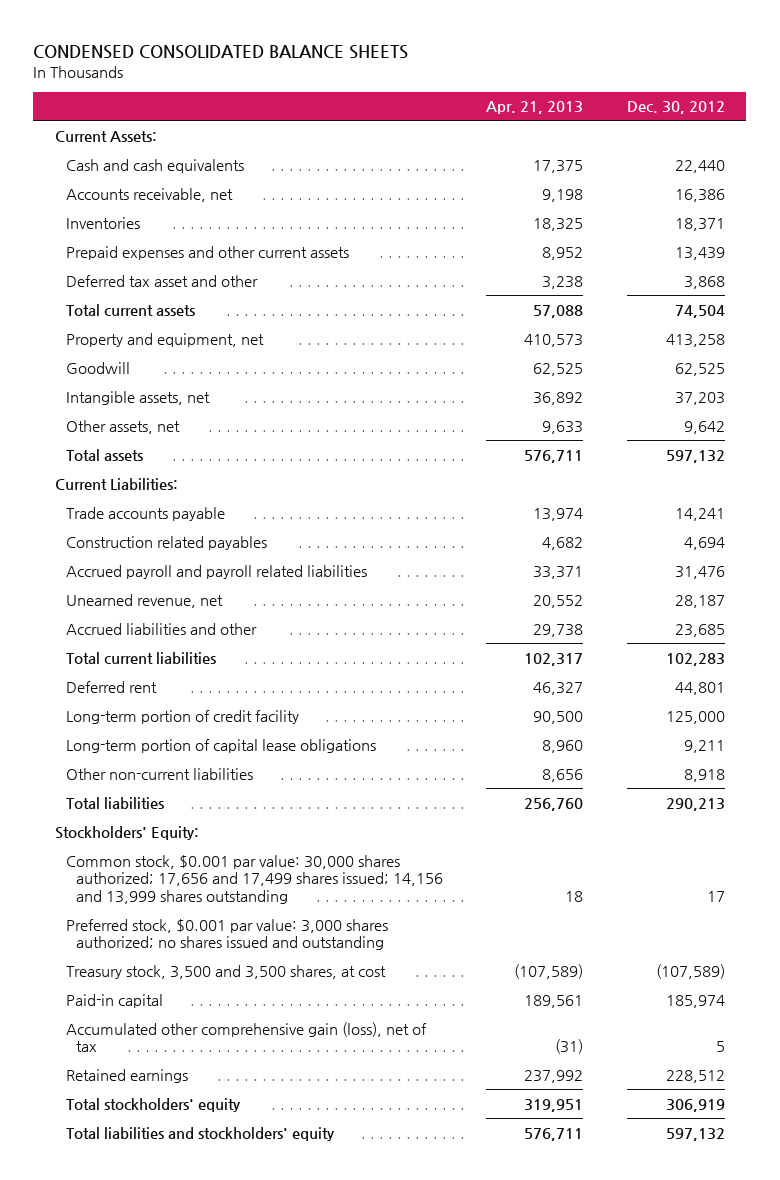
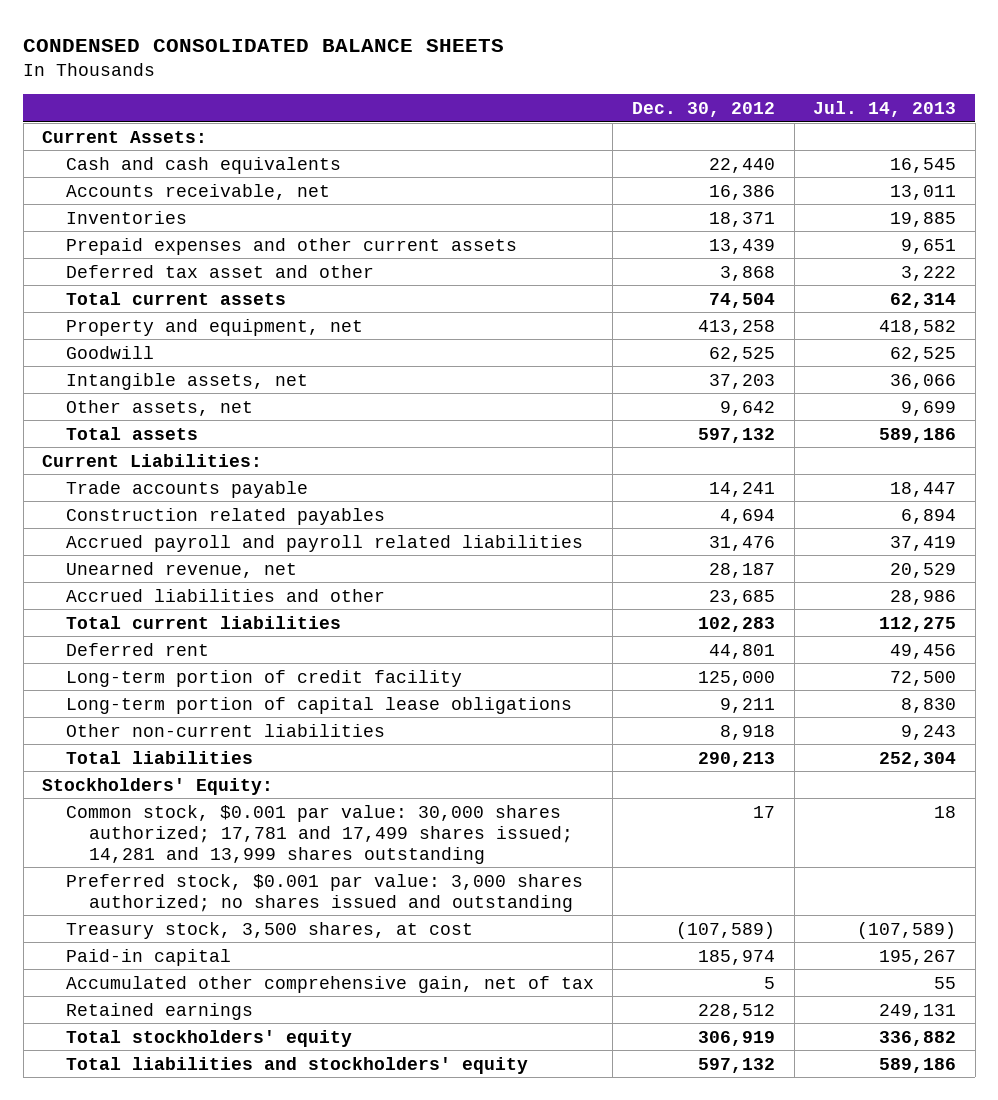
- | Apr. 21, 2013 | Dec. 30, 2012
+ | Dec. 30, 2012 | Jul. 14, 2013
- Common stock, $0.001 par value: 30,000 shares authorized; 17,656 and 17,499 shares issued; 14,156 and 13,999 shares outstanding | 18 | 17
+ Common stock, $0.001 par value: 30,000 shares authorized; 17,781 and 17,499 shares issued; 14,281 and 13,999 shares outstanding | 17 | 18
- Treasury stock, 3,500 and 3,500 shares, at cost | (107,589) | (107,589)
+ Treasury stock, 3,500 shares, at cost | (107,589) | (107,589)
- Accumulated other comprehensive gain (loss), net of tax | (31) | 5
+ Accumulated other comprehensive gain, net of tax | 5 | 55

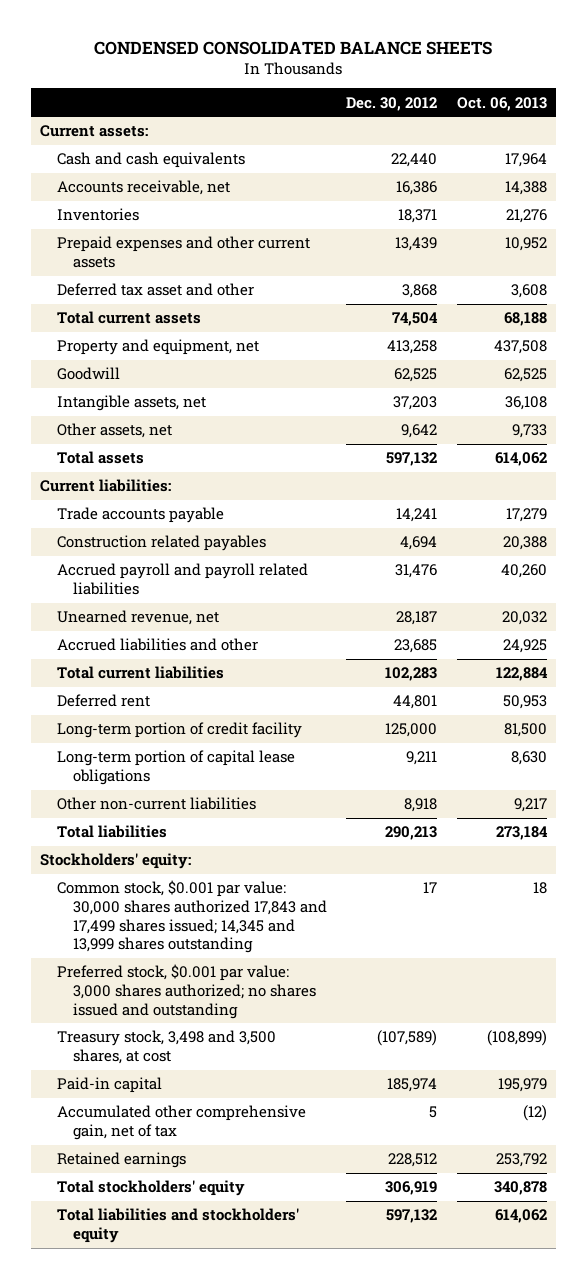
- | Dec. 30, 2012 | Jul. 14, 2013
+ | Dec. 30, 2012 | Oct. 06, 2013
- Current Assets:
+ Current assets:
- Current Liabilities:
+ Current liabilities:
- Stockholders' Equity:
- Common stock, $0.001 par value: 30,000 shares authorized; 17,781 and 17,499 shares issued; 14,281 and 13,999 shares outstanding | 17 | 18
+ Stockholders' equity:
+ Common stock, $0.001 par value: 30,000 shares authorized 17,843 and 17,499 shares issued; 14,345 and 13,999 shares outstanding | 17 | 18
- Treasury stock, 3,500 shares, at cost | (107,589) | (107,589)
+ Treasury stock, 3,498 and 3,500 shares, at cost | (107,589) | (108,899)

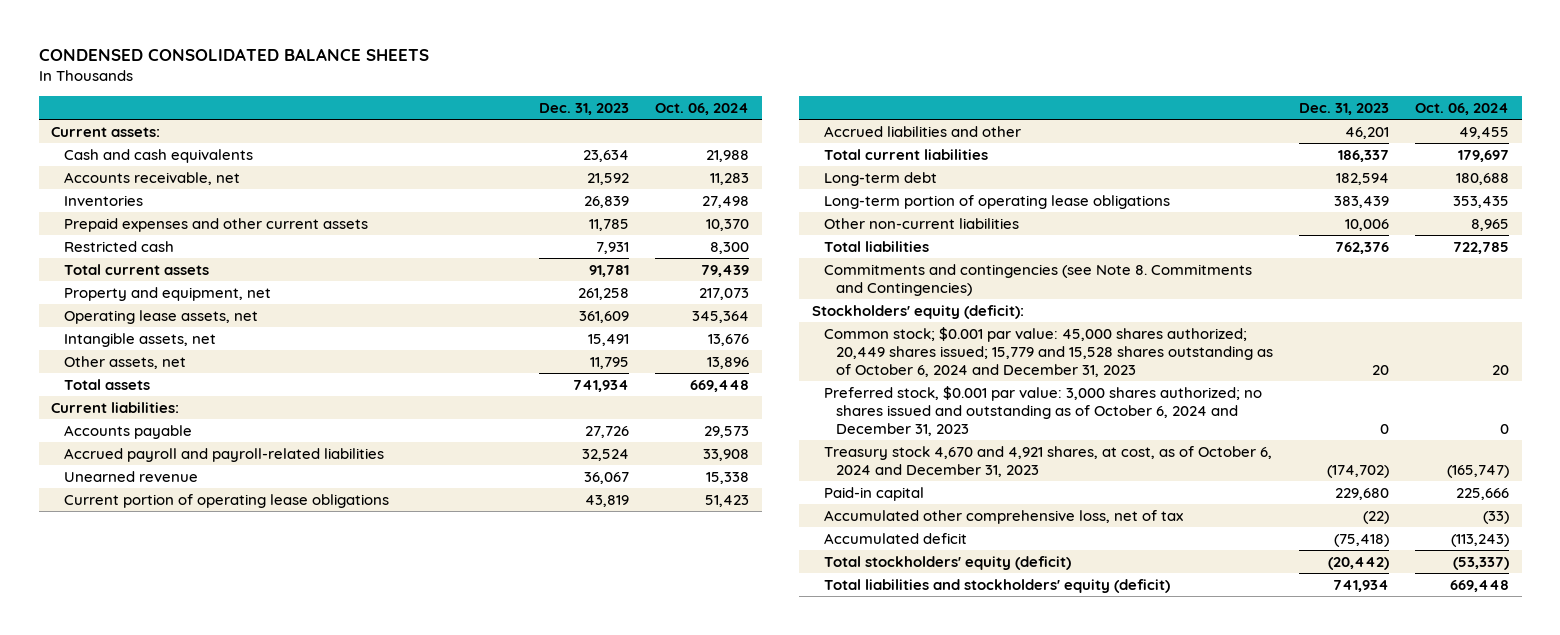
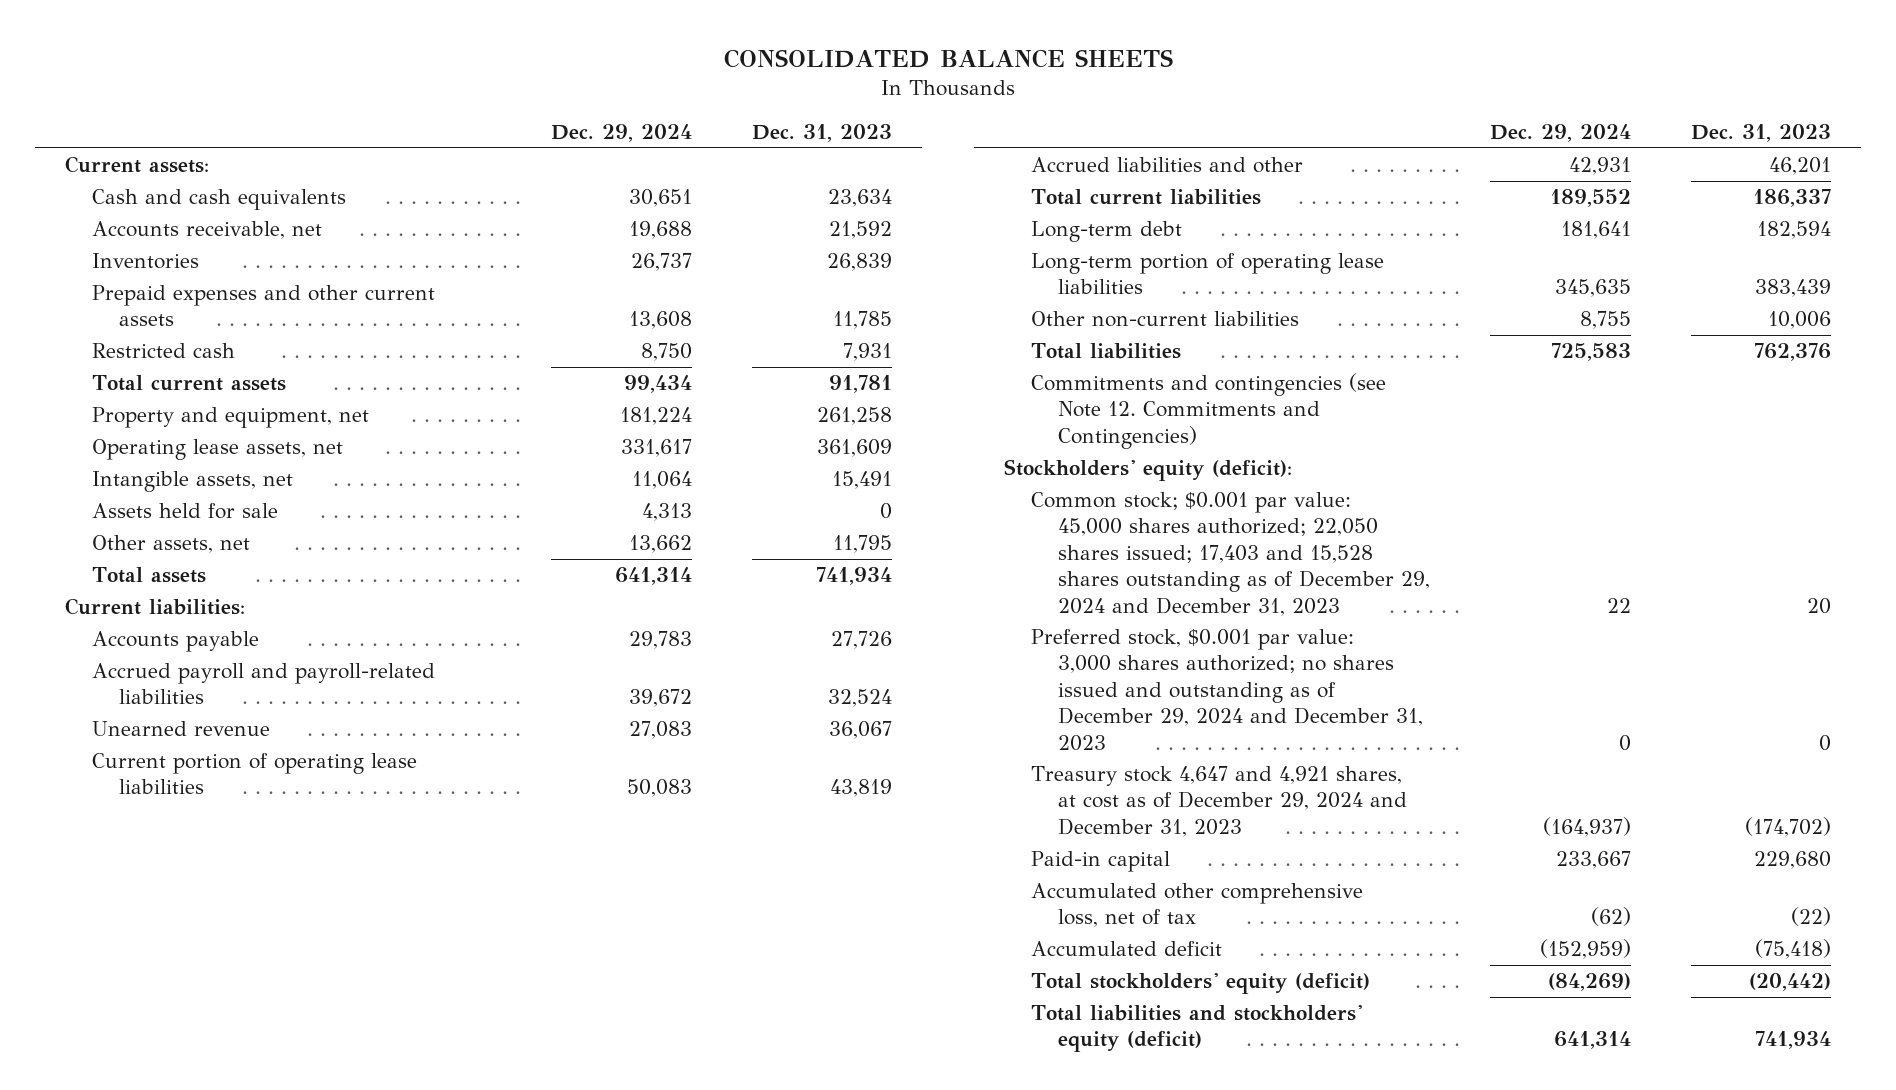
- CONDENSED CONSOLIDATED BALANCE SHEETS
+ CONSOLIDATED BALANCE SHEETS
- | Dec. 31, 2023 | Oct. 06, 2024
+ | Dec. 29, 2024 | Dec. 31, 2023
+ Assets held for sale | 4,313 | 0
- Current portion of operating lease obligations | 43,819 | 51,423
+ Current portion of operating lease liabilities | 50,083 | 43,819
- Long-term portion of operating lease obligations | 383,439 | 353,435
+ Long-term portion of operating lease liabilities | 345,635 | 383,439
- Commitments and contingencies (see Note 8. Commitments and Contingencies)
+ Commitments and contingencies (see Note 12. Commitments and Contingencies)
- Common stock; $0.001 par value: 45,000 shares authorized; 20,449 shares issued; 15,779 and 15,528 shares outstanding as of October 6, 2024 and December 31, 2023 | 20 | 20
- Preferred stock, $0.001 par value: 3,000 shares authorized; no shares issued and outstanding as of October 6, 2024 and December 31, 2023 | 0 | 0
- Treasury stock 4,670 and 4,921 shares, at cost, as of October 6, 2024 and December 31, 2023 | (174,702) | (165,747)
+ Common stock; $0.001 par value: 45,000 shares authorized; 22,050 shares issued; 17,403 and 15,528 shares outstanding as of December 29, 2024 and December 31, 2023 | 22 | 20
+ Preferred stock, $0.001 par value: 3,000 shares authorized; no shares issued and outstanding as of December 29, 2024 and December 31, 2023 | 0 | 0
+ Treasury stock 4,647 and 4,921 shares, at cost as of December 29, 2024 and December 31, 2023 | (164,937) | (174,702)

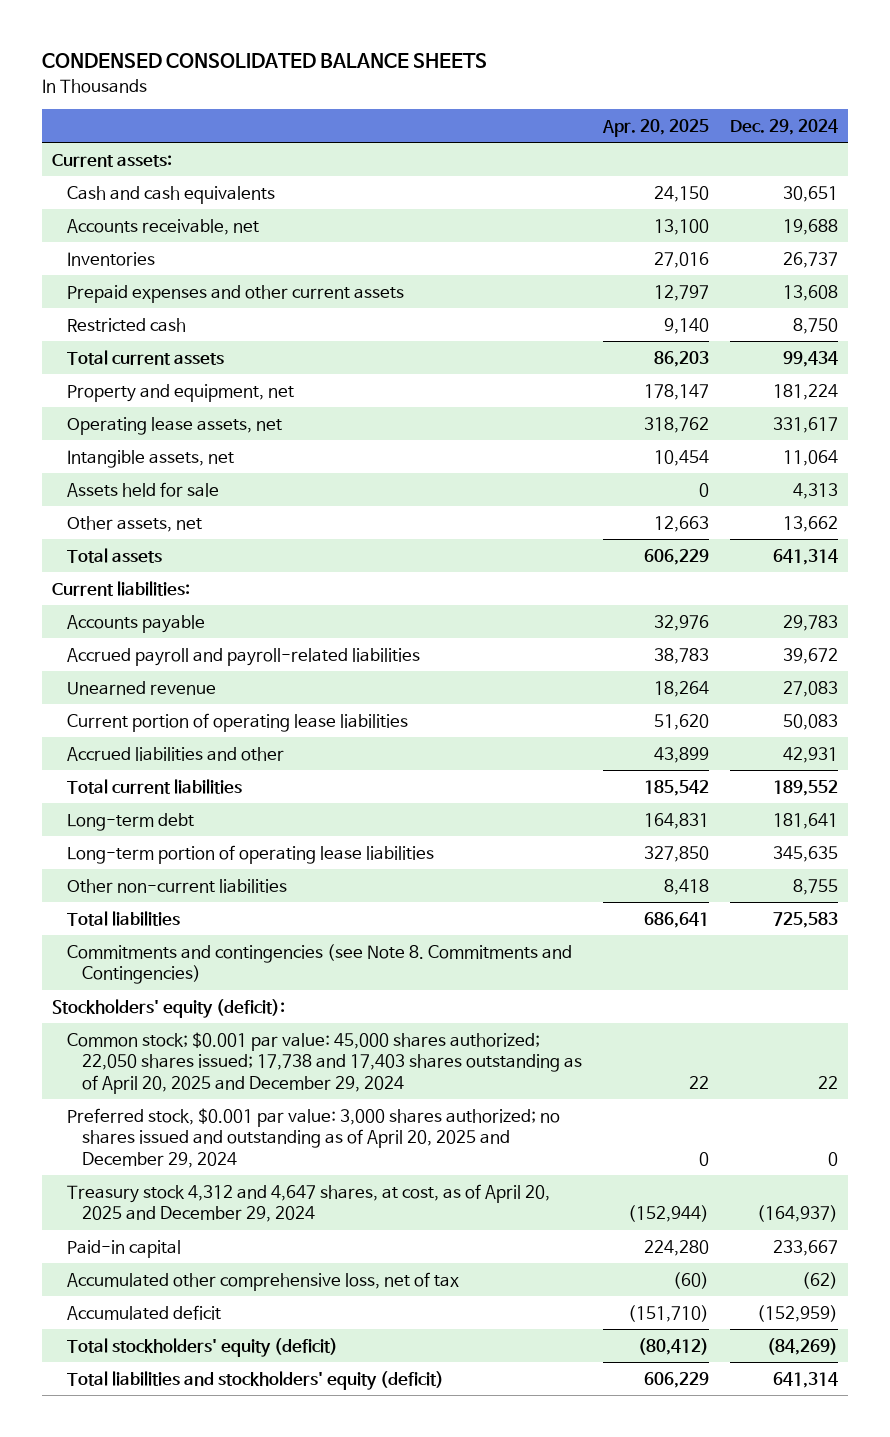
- CONSOLIDATED BALANCE SHEETS
+ CONDENSED CONSOLIDATED BALANCE SHEETS
- | Dec. 29, 2024 | Dec. 31, 2023
+ | Apr. 20, 2025 | Dec. 29, 2024
- Commitments and contingencies (see Note 12. Commitments and Contingencies)
+ Commitments and contingencies (see Note 8. Commitments and Contingencies)
- Common stock; $0.001 par value: 45,000 shares authorized; 22,050 shares issued; 17,403 and 15,528 shares outstanding as of December 29, 2024 and December 31, 2023 | 22 | 20
- Preferred stock, $0.001 par value: 3,000 shares authorized; no shares issued and outstanding as of December 29, 2024 and December 31, 2023 | 0 | 0
- Treasury stock 4,647 and 4,921 shares, at cost as of December 29, 2024 and December 31, 2023 | (164,937) | (174,702)
+ Common stock; $0.001 par value: 45,000 shares authorized; 22,050 shares issued; 17,738 and 17,403 shares outstanding as of April 20, 2025 and December 29, 2024 | 22 | 22
+ Preferred stock, $0.001 par value: 3,000 shares authorized; no shares issued and outstanding as of April 20, 2025 and December 29, 2024 | 0 | 0
+ Treasury stock 4,312 and 4,647 shares, at cost, as of April 20, 2025 and December 29, 2024 | (152,944) | (164,937)

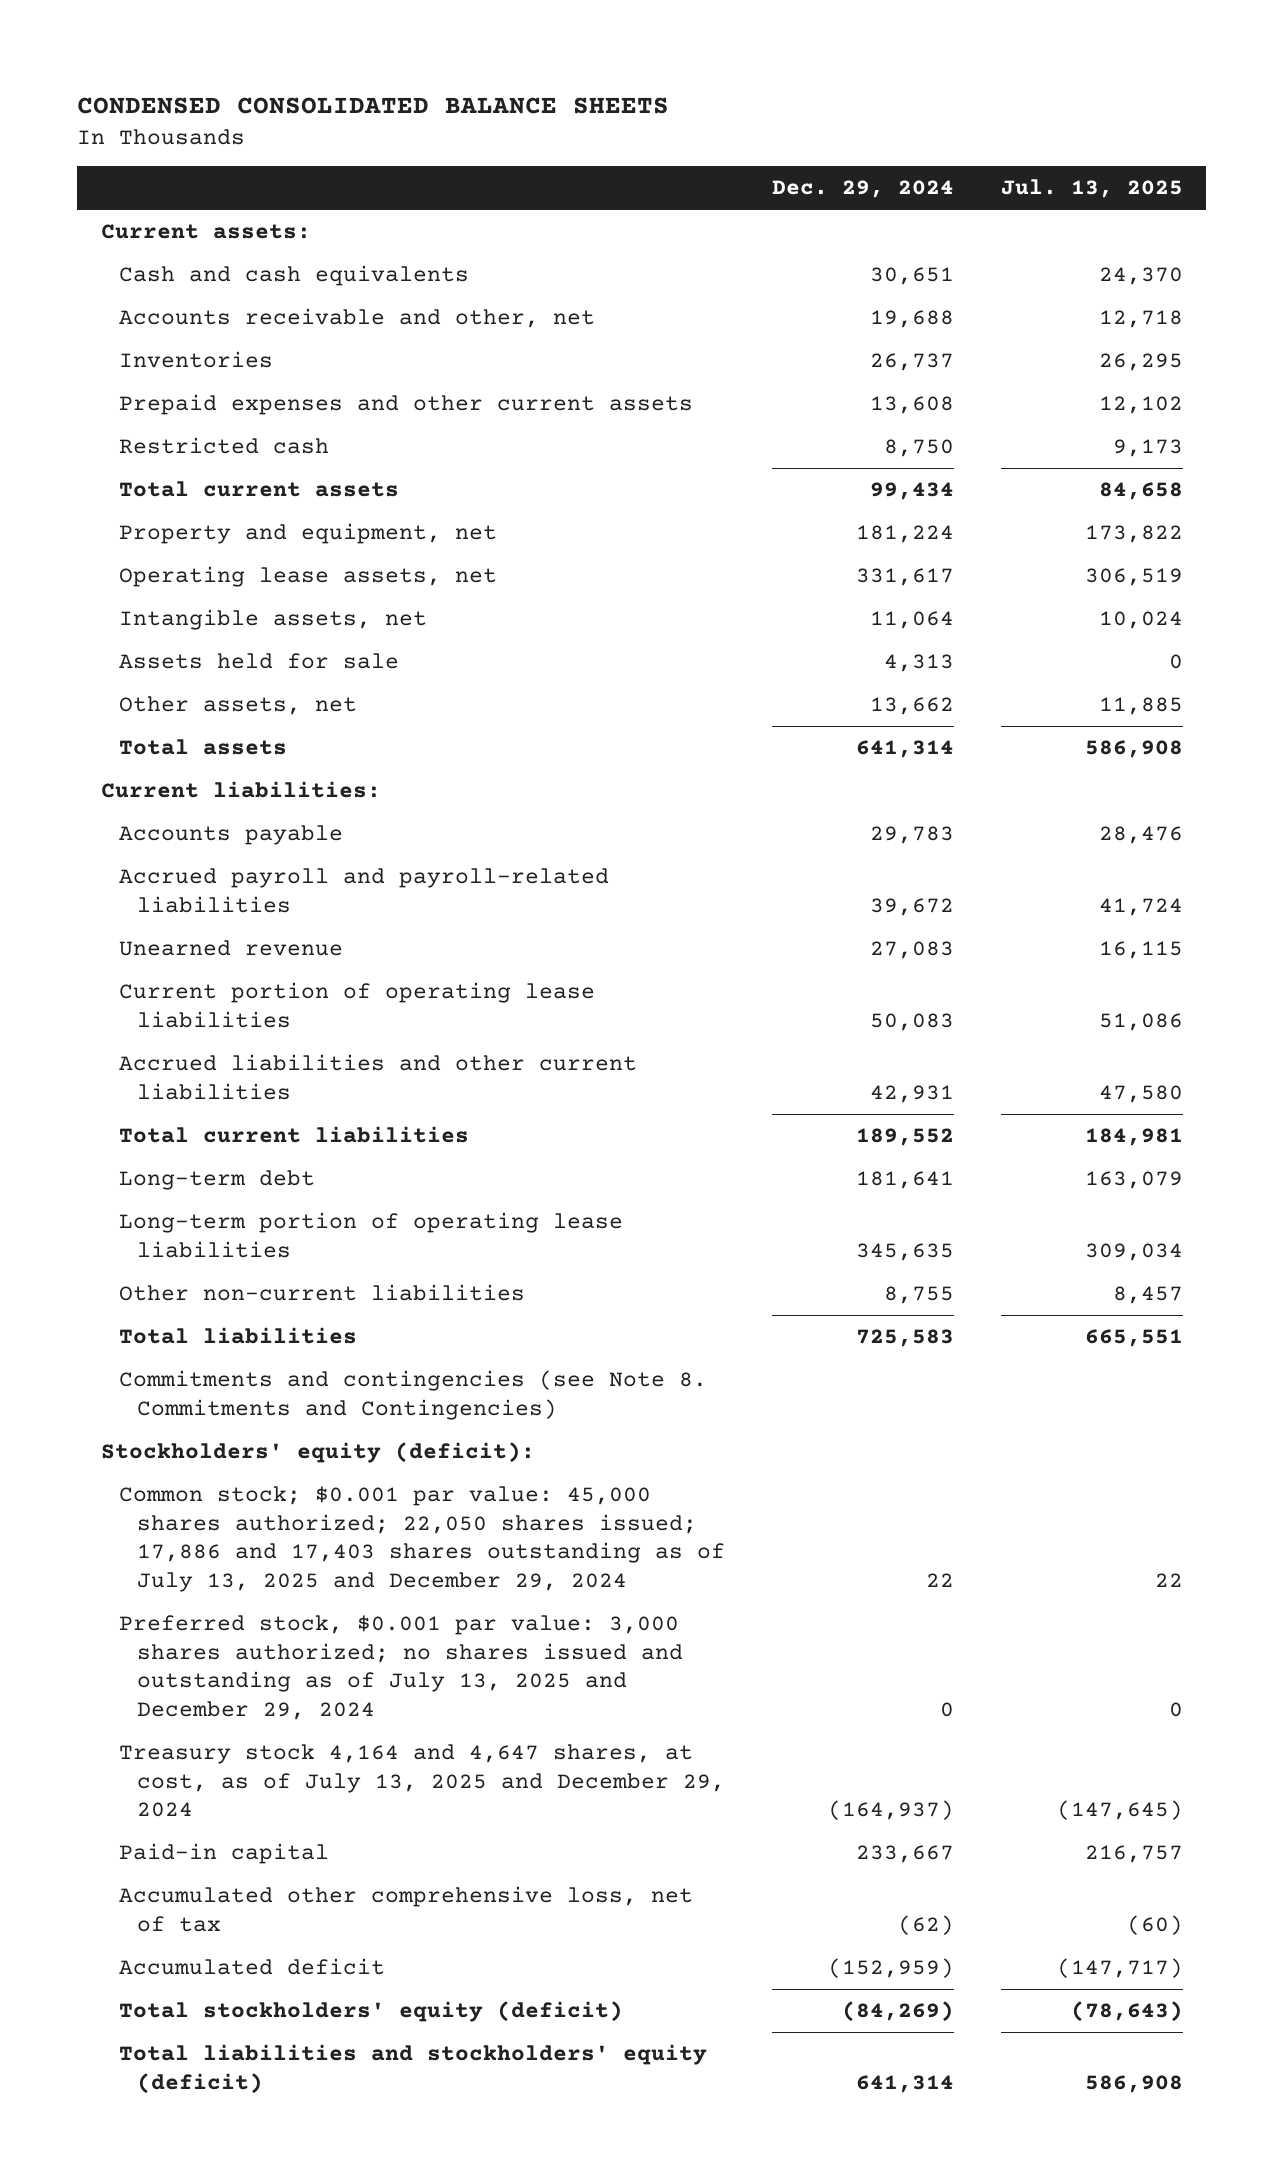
- | Apr. 20, 2025 | Dec. 29, 2024
+ | Dec. 29, 2024 | Jul. 13, 2025
- Accounts receivable, net | 13,100 | 19,688
+ Accounts receivable and other, net | 19,688 | 12,718
- Accrued liabilities and other | 43,899 | 42,931
+ Accrued liabilities and other current liabilities | 42,931 | 47,580
- Common stock; $0.001 par value: 45,000 shares authorized; 22,050 shares issued; 17,738 and 17,403 shares outstanding as of April 20, 2025 and December 29, 2024 | 22 | 22
- Preferred stock, $0.001 par value: 3,000 shares authorized; no shares issued and outstanding as of April 20, 2025 and December 29, 2024 | 0 | 0
- Treasury stock 4,312 and 4,647 shares, at cost, as of April 20, 2025 and December 29, 2024 | (152,944) | (164,937)
+ Common stock; $0.001 par value: 45,000 shares authorized; 22,050 shares issued; 17,886 and 17,403 shares outstanding as of July 13, 2025 and December 29, 2024 | 22 | 22
+ Preferred stock, $0.001 par value: 3,000 shares authorized; no shares issued and outstanding as of July 13, 2025 and December 29, 2024 | 0 | 0
+ Treasury stock 4,164 and 4,647 shares, at cost, as of July 13, 2025 and December 29, 2024 | (164,937) | (147,645)

